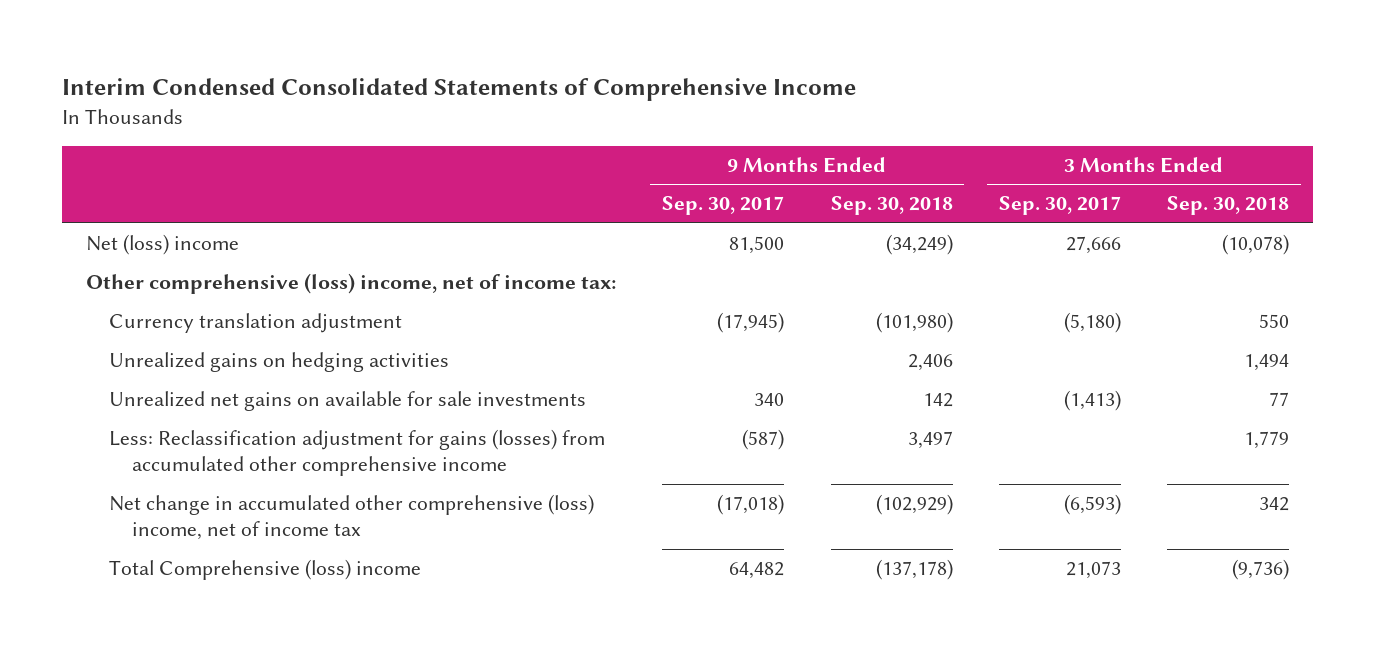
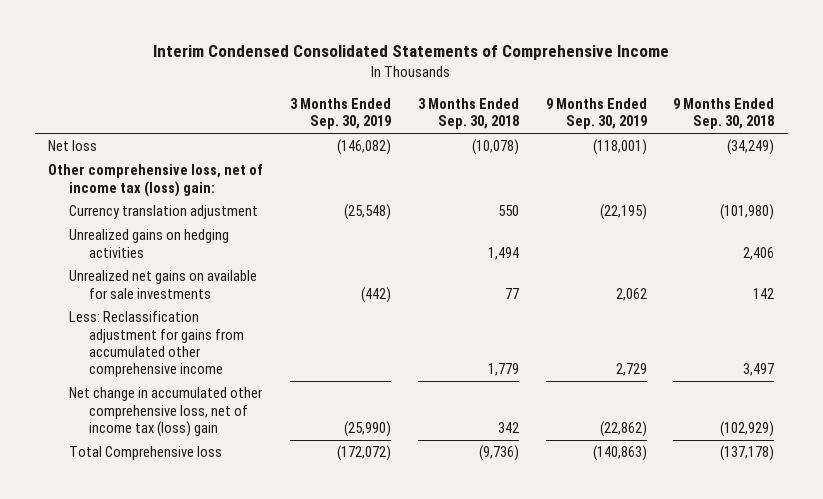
- | 9 Months Ended Sep. 30, 2017 | 9 Months Ended Sep. 30, 2018 | 3 Months Ended Sep. 30, 2017 | 3 Months Ended Sep. 30, 2018
+ | 3 Months Ended Sep. 30, 2019 | 3 Months Ended Sep. 30, 2018 | 9 Months Ended Sep. 30, 2019 | 9 Months Ended Sep. 30, 2018
- Net (loss) income | 81,500 | (34,249) | 27,666 | (10,078)
- Other comprehensive (loss) income, net of income tax:
+ Net loss | (146,082) | (10,078) | (118,001) | (34,249)
+ Other comprehensive loss, net of income tax (loss) gain:
- Less: Reclassification adjustment for gains (losses) from accumulated other comprehensive income | (587) | 3,497 | | 1,779
- Net change in accumulated other comprehensive (loss) income, net of income tax | (17,018) | (102,929) | (6,593) | 342
- Total Comprehensive (loss) income | 64,482 | (137,178) | 21,073 | (9,736)
+ Less: Reclassification adjustment for gains from accumulated other comprehensive income | | 1,779 | 2,729 | 3,497
+ Net change in accumulated other comprehensive loss, net of income tax (loss) gain | (25,990) | 342 | (22,862) | (102,929)
+ Total Comprehensive loss | (172,072) | (9,736) | (140,863) | (137,178)

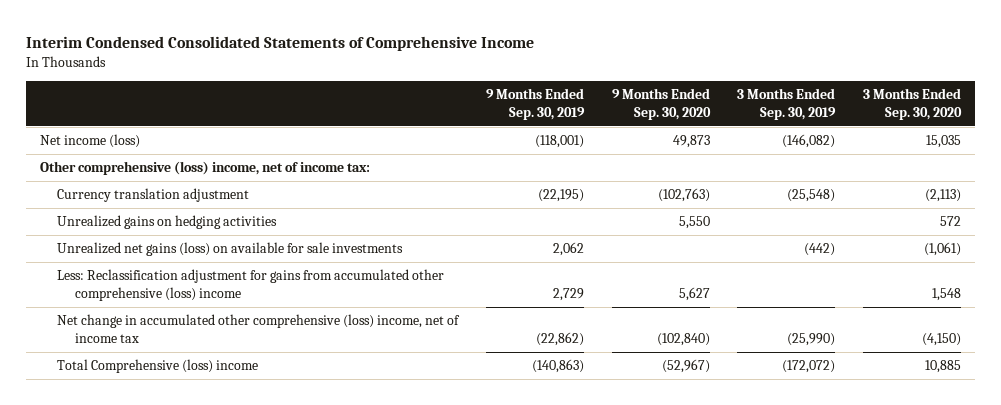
- | 3 Months Ended Sep. 30, 2019 | 3 Months Ended Sep. 30, 2018 | 9 Months Ended Sep. 30, 2019 | 9 Months Ended Sep. 30, 2018
+ | 9 Months Ended Sep. 30, 2019 | 9 Months Ended Sep. 30, 2020 | 3 Months Ended Sep. 30, 2019 | 3 Months Ended Sep. 30, 2020
- Net loss | (146,082) | (10,078) | (118,001) | (34,249)
- Other comprehensive loss, net of income tax (loss) gain:
+ Net income (loss) | (118,001) | 49,873 | (146,082) | 15,035
+ Other comprehensive (loss) income, net of income tax:
- Unrealized net gains on available for sale investments | (442) | 77 | 2,062 | 142
- Less: Reclassification adjustment for gains from accumulated other comprehensive income | | 1,779 | 2,729 | 3,497
- Net change in accumulated other comprehensive loss, net of income tax (loss) gain | (25,990) | 342 | (22,862) | (102,929)
- Total Comprehensive loss | (172,072) | (9,736) | (140,863) | (137,178)
+ Unrealized net gains (loss) on available for sale investments | 2,062 | | (442) | (1,061)
+ Less: Reclassification adjustment for gains from accumulated other comprehensive (loss) income | 2,729 | 5,627 | | 1,548
+ Net change in accumulated other comprehensive (loss) income, net of income tax | (22,862) | (102,840) | (25,990) | (4,150)
+ Total Comprehensive (loss) income | (140,863) | (52,967) | (172,072) | 10,885

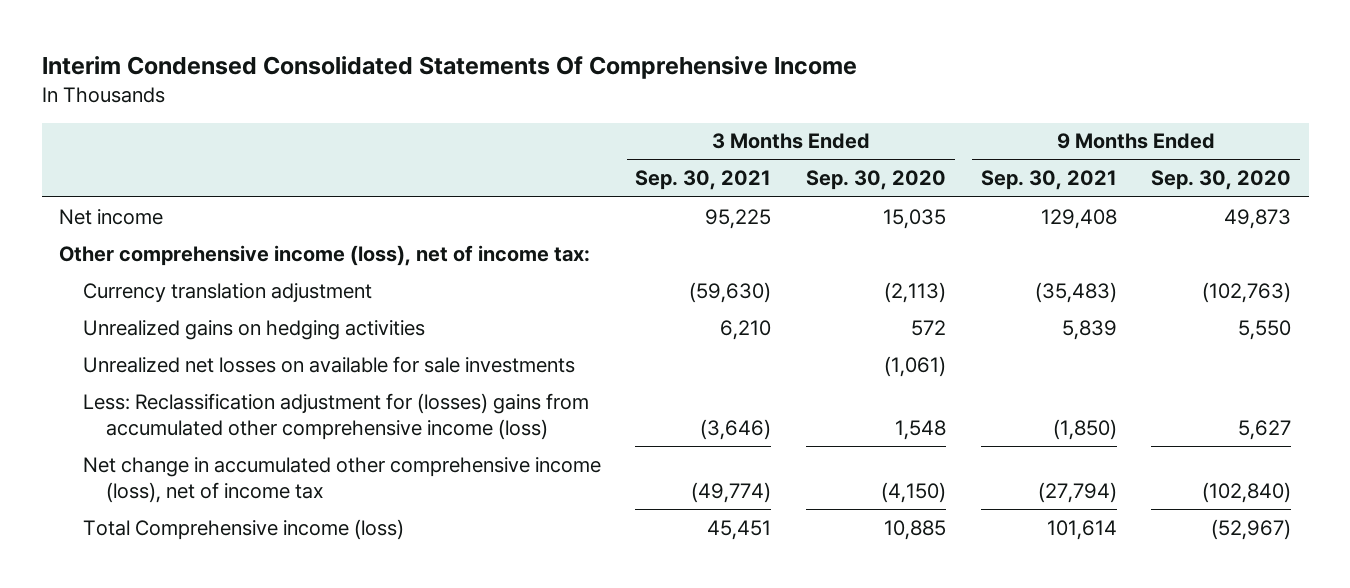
- Interim Condensed Consolidated Statements of Comprehensive Income
+ Interim Condensed Consolidated Statements Of Comprehensive Income
- | 9 Months Ended Sep. 30, 2019 | 9 Months Ended Sep. 30, 2020 | 3 Months Ended Sep. 30, 2019 | 3 Months Ended Sep. 30, 2020
+ | 3 Months Ended Sep. 30, 2021 | 3 Months Ended Sep. 30, 2020 | 9 Months Ended Sep. 30, 2021 | 9 Months Ended Sep. 30, 2020
- Net income (loss) | (118,001) | 49,873 | (146,082) | 15,035
- Other comprehensive (loss) income, net of income tax:
+ Net income | 95,225 | 15,035 | 129,408 | 49,873
+ Other comprehensive income (loss), net of income tax:
- Unrealized net gains (loss) on available for sale investments | 2,062 | | (442) | (1,061)
- Less: Reclassification adjustment for gains from accumulated other comprehensive (loss) income | 2,729 | 5,627 | | 1,548
- Net change in accumulated other comprehensive (loss) income, net of income tax | (22,862) | (102,840) | (25,990) | (4,150)
- Total Comprehensive (loss) income | (140,863) | (52,967) | (172,072) | 10,885
+ Unrealized net losses on available for sale investments | | (1,061) | |
+ Less: Reclassification adjustment for (losses) gains from accumulated other comprehensive income (loss) | (3,646) | 1,548 | (1,850) | 5,627
+ Net change in accumulated other comprehensive income (loss), net of income tax | (49,774) | (4,150) | (27,794) | (102,840)
+ Total Comprehensive income (loss) | 45,451 | 10,885 | 101,614 | (52,967)

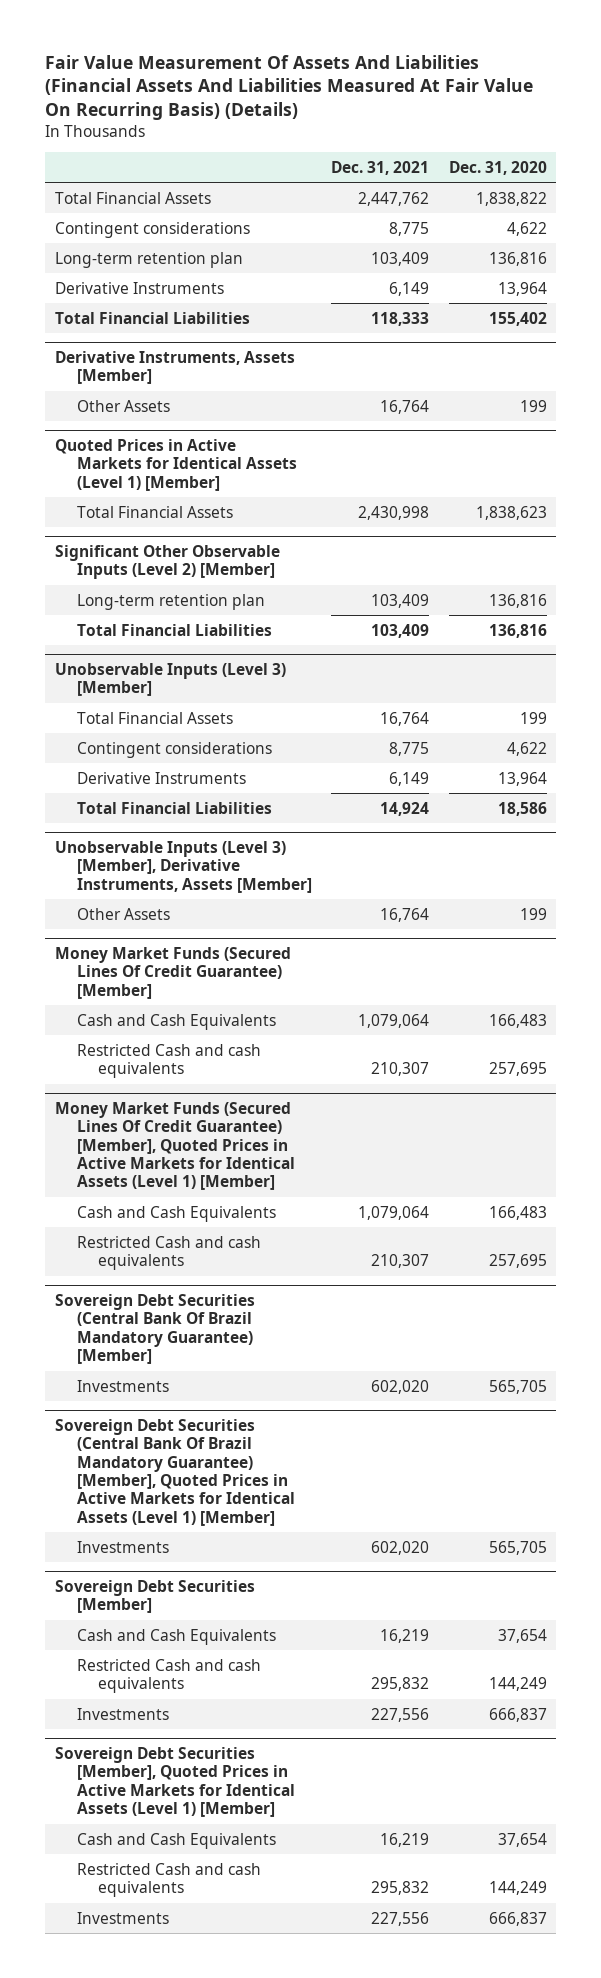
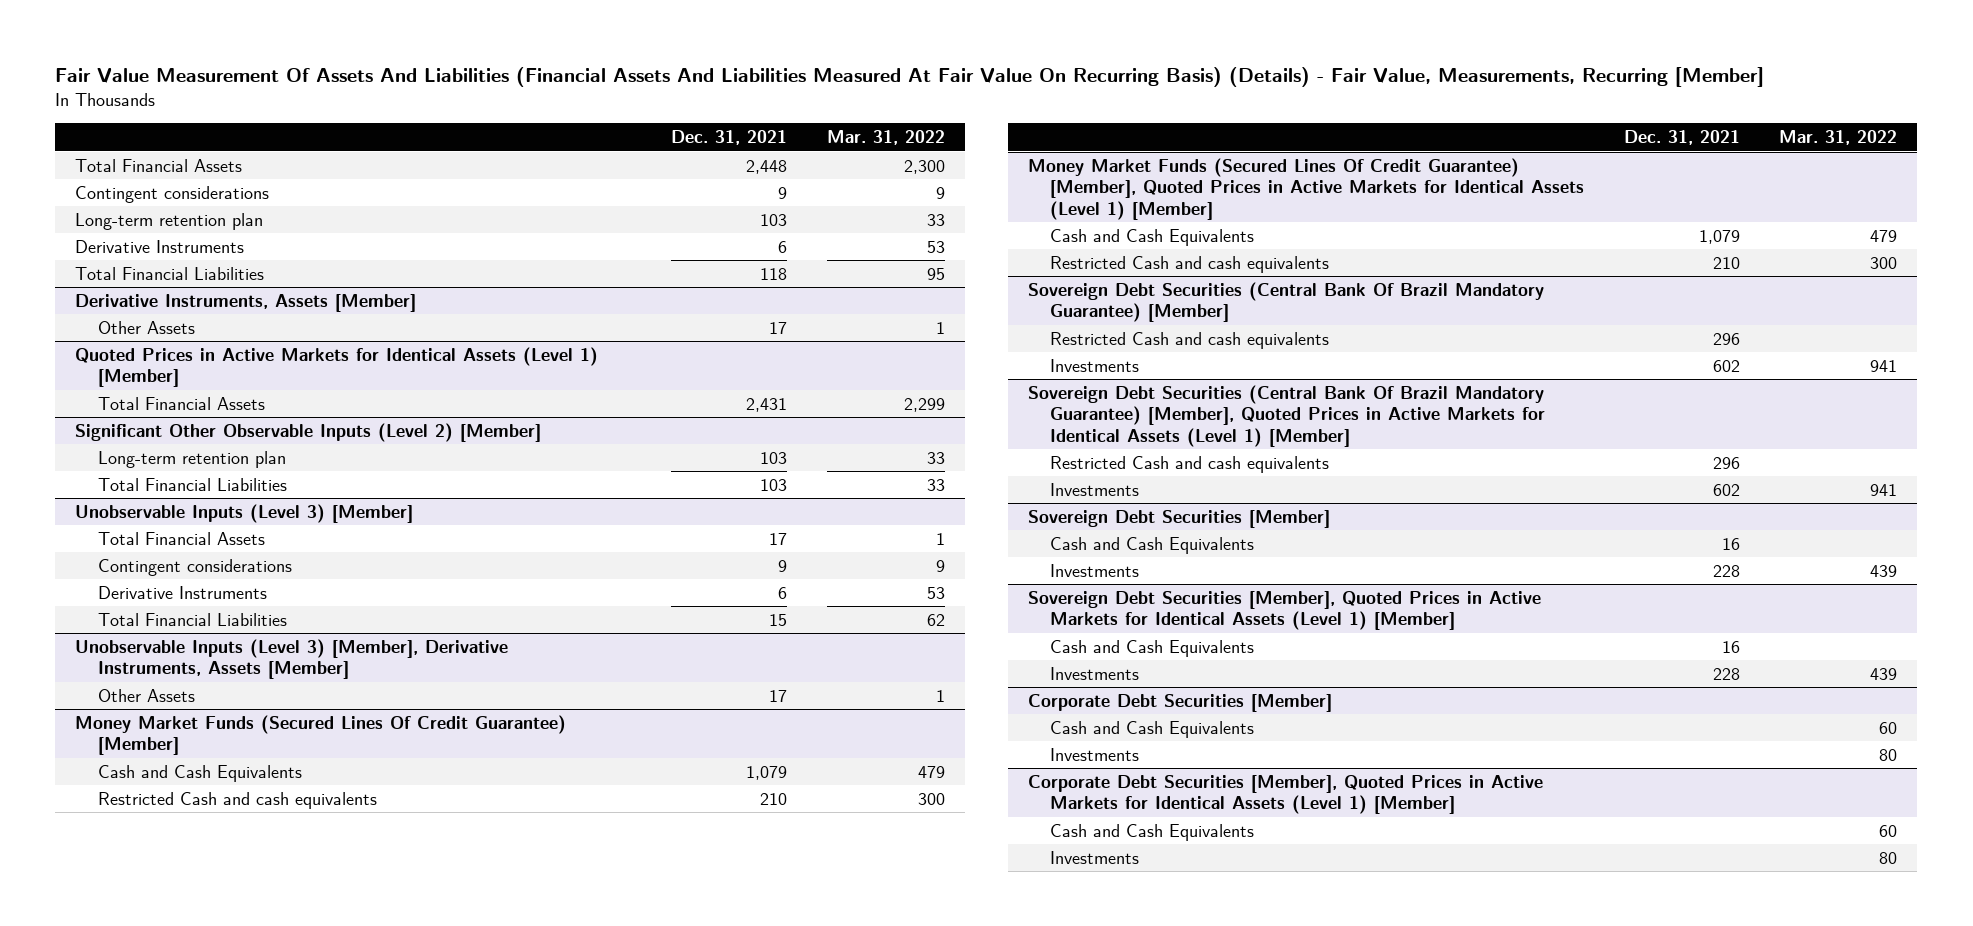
- Fair Value Measurement Of Assets And Liabilities (Financial Assets And Liabilities Measured At Fair Value On Recurring Basis) (Details)
+ Fair Value Measurement Of Assets And Liabilities (Financial Assets And Liabilities Measured At Fair Value On Recurring Basis) (Details) - Fair Value, Measurements, Recurring [Member]
- | Dec. 31, 2021 | Dec. 31, 2020
+ | Dec. 31, 2021 | Mar. 31, 2022
- Total Financial Assets | 2,447,762 | 1,838,822
- Contingent considerations | 8,775 | 4,622
- Long-term retention plan | 103,409 | 136,816
- Derivative Instruments | 6,149 | 13,964
- Total Financial Liabilities | 118,333 | 155,402
+ Total Financial Assets | 2,448 | 2,300
+ Contingent considerations | 9 | 9
+ Long-term retention plan | 103 | 33
+ Derivative Instruments | 6 | 53
+ Total Financial Liabilities | 118 | 95
@ Derivative Instruments, Assets [Member]
- Other Assets | 16,764 | 199
+ Other Assets | 17 | 1
@ Quoted Prices in Active Markets for Identical Assets (Level 1) [Member]
- Total Financial Assets | 2,430,998 | 1,838,623
+ Total Financial Assets | 2,431 | 2,299
@ Significant Other Observable Inputs (Level 2) [Member]
- Long-term retention plan | 103,409 | 136,816
- Total Financial Liabilities | 103,409 | 136,816
+ Long-term retention plan | 103 | 33
+ Total Financial Liabilities | 103 | 33
@ Unobservable Inputs (Level 3) [Member]
- Total Financial Assets | 16,764 | 199
- Contingent considerations | 8,775 | 4,622
- Derivative Instruments | 6,149 | 13,964
- Total Financial Liabilities | 14,924 | 18,586
+ Total Financial Assets | 17 | 1
+ Contingent considerations | 9 | 9
+ Derivative Instruments | 6 | 53
+ Total Financial Liabilities | 15 | 62
@ Unobservable Inputs (Level 3) [Member], Derivative Instruments, Assets [Member]
- Other Assets | 16,764 | 199
+ Other Assets | 17 | 1
@ Money Market Funds (Secured Lines Of Credit Guarantee) [Member]
- Cash and Cash Equivalents | 1,079,064 | 166,483
- Restricted Cash and cash equivalents | 210,307 | 257,695
+ Cash and Cash Equivalents | 1,079 | 479
+ Restricted Cash and cash equivalents | 210 | 300
@ Money Market Funds (Secured Lines Of Credit Guarantee) [Member], Quoted Prices in Active Markets for Identical Assets (Level 1) [Member]
- Cash and Cash Equivalents | 1,079,064 | 166,483
- Restricted Cash and cash equivalents | 210,307 | 257,695
+ Cash and Cash Equivalents | 1,079 | 479
+ Restricted Cash and cash equivalents | 210 | 300
@ Sovereign Debt Securities (Central Bank Of Brazil Mandatory Guarantee) [Member]
- Investments | 602,020 | 565,705
+ Restricted Cash and cash equivalents | 296 |
+ Investments | 602 | 941
@ Sovereign Debt Securities (Central Bank Of Brazil Mandatory Guarantee) [Member], Quoted Prices in Active Markets for Identical Assets (Level 1) [Member]
- Investments | 602,020 | 565,705
+ Restricted Cash and cash equivalents | 296 |
+ Investments | 602 | 941
@ Sovereign Debt Securities [Member]
- Cash and Cash Equivalents | 16,219 | 37,654
- Restricted Cash and cash equivalents | 295,832 | 144,249
- Investments | 227,556 | 666,837
+ Cash and Cash Equivalents | 16 |
+ Investments | 228 | 439
@ Sovereign Debt Securities [Member], Quoted Prices in Active Markets for Identical Assets (Level 1) [Member]
- Cash and Cash Equivalents | 16,219 | 37,654
- Restricted Cash and cash equivalents | 295,832 | 144,249
- Investments | 227,556 | 666,837
+ Cash and Cash Equivalents | 16 |
+ Investments | 228 | 439
+ Corporate Debt Securities [Member]
+ Cash and Cash Equivalents | | 60
+ Investments | | 80
+ Corporate Debt Securities [Member], Quoted Prices in Active Markets for Identical Assets (Level 1) [Member]
+ Cash and Cash Equivalents | | 60
+ Investments | | 80

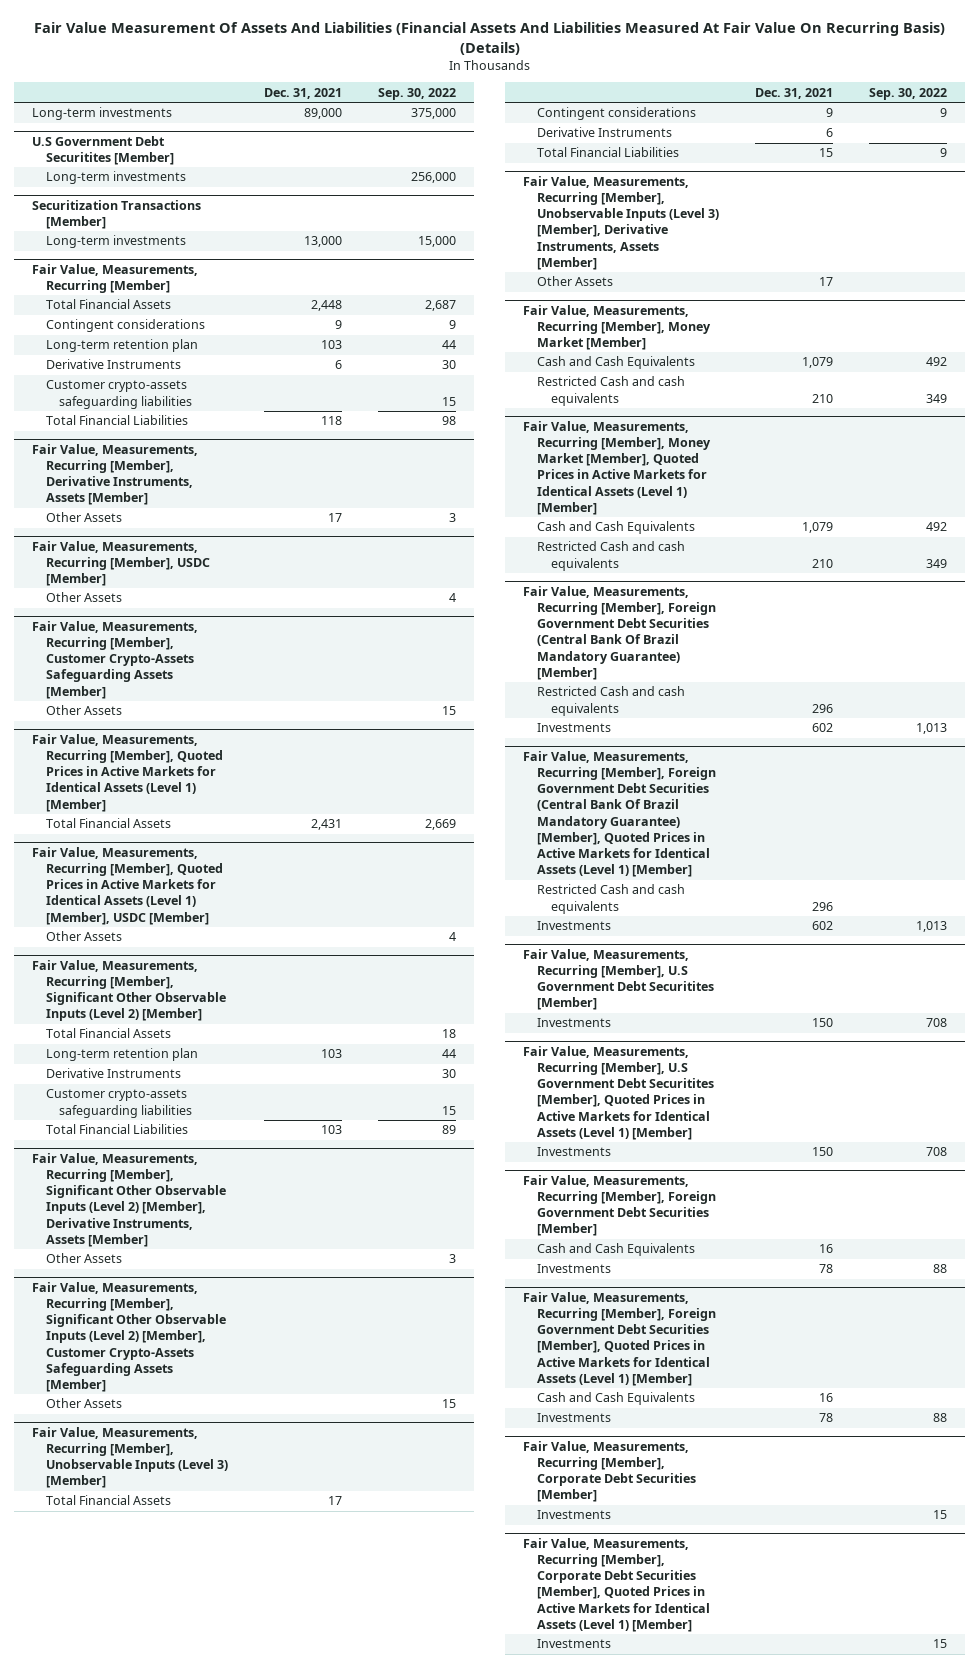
- Fair Value Measurement Of Assets And Liabilities (Financial Assets And Liabilities Measured At Fair Value On Recurring Basis) (Details) - Fair Value, Measurements, Recurring [Member]
+ Fair Value Measurement Of Assets And Liabilities (Financial Assets And Liabilities Measured At Fair Value On Recurring Basis) (Details)
- | Dec. 31, 2021 | Mar. 31, 2022
+ | Dec. 31, 2021 | Sep. 30, 2022
+ Long-term investments | 89,000 | 375,000
+ U.S Government Debt Securitites [Member]
+ Long-term investments | | 256,000
+ Securitization Transactions [Member]
+ Long-term investments | 13,000 | 15,000
+ Fair Value, Measurements, Recurring [Member]
+ Customer crypto-assets safeguarding liabilities | | 15
- Derivative Instruments, Assets [Member]
+ Fair Value, Measurements, Recurring [Member], Derivative Instruments, Assets [Member]
- Quoted Prices in Active Markets for Identical Assets (Level 1) [Member]
+ Fair Value, Measurements, Recurring [Member], USDC [Member]
+ Other Assets | | 4
+ Fair Value, Measurements, Recurring [Member], Customer Crypto-Assets Safeguarding Assets [Member]
+ Other Assets | | 15
+ Fair Value, Measurements, Recurring [Member], Quoted Prices in Active Markets for Identical Assets (Level 1) [Member]
- Significant Other Observable Inputs (Level 2) [Member]
+ Fair Value, Measurements, Recurring [Member], Quoted Prices in Active Markets for Identical Assets (Level 1) [Member], USDC [Member]
+ Other Assets | | 4
+ Fair Value, Measurements, Recurring [Member], Significant Other Observable Inputs (Level 2) [Member]
+ Total Financial Assets | | 18
+ Derivative Instruments | | 30
+ Customer crypto-assets safeguarding liabilities | | 15
- Unobservable Inputs (Level 3) [Member]
+ Fair Value, Measurements, Recurring [Member], Significant Other Observable Inputs (Level 2) [Member], Derivative Instruments, Assets [Member]
+ Other Assets | | 3
+ Fair Value, Measurements, Recurring [Member], Significant Other Observable Inputs (Level 2) [Member], Customer Crypto-Assets Safeguarding Assets [Member]
+ Other Assets | | 15
+ Fair Value, Measurements, Recurring [Member], Unobservable Inputs (Level 3) [Member]
- Unobservable Inputs (Level 3) [Member], Derivative Instruments, Assets [Member]
+ Fair Value, Measurements, Recurring [Member], Unobservable Inputs (Level 3) [Member], Derivative Instruments, Assets [Member]
- Money Market Funds (Secured Lines Of Credit Guarantee) [Member]
+ Fair Value, Measurements, Recurring [Member], Money Market [Member]
- Money Market Funds (Secured Lines Of Credit Guarantee) [Member], Quoted Prices in Active Markets for Identical Assets (Level 1) [Member]
+ Fair Value, Measurements, Recurring [Member], Money Market [Member], Quoted Prices in Active Markets for Identical Assets (Level 1) [Member]
- Sovereign Debt Securities (Central Bank Of Brazil Mandatory Guarantee) [Member]
+ Fair Value, Measurements, Recurring [Member], Foreign Government Debt Securities (Central Bank Of Brazil Mandatory Guarantee) [Member]
- Sovereign Debt Securities (Central Bank Of Brazil Mandatory Guarantee) [Member], Quoted Prices in Active Markets for Identical Assets (Level 1) [Member]
+ Fair Value, Measurements, Recurring [Member], Foreign Government Debt Securities (Central Bank Of Brazil Mandatory Guarantee) [Member], Quoted Prices in Active Markets for Identical Assets (Level 1) [Member]
- Sovereign Debt Securities [Member]
+ Fair Value, Measurements, Recurring [Member], U.S Government Debt Securitites [Member]
+ Investments | 150 | 708
+ Fair Value, Measurements, Recurring [Member], U.S Government Debt Securitites [Member], Quoted Prices in Active Markets for Identical Assets (Level 1) [Member]
+ Investments | 150 | 708
+ Fair Value, Measurements, Recurring [Member], Foreign Government Debt Securities [Member]
- Investments | 228 | 439
- Sovereign Debt Securities [Member], Quoted Prices in Active Markets for Identical Assets (Level 1) [Member]
+ Investments | 78 | 88
+ Fair Value, Measurements, Recurring [Member], Foreign Government Debt Securities [Member], Quoted Prices in Active Markets for Identical Assets (Level 1) [Member]
- Investments | 228 | 439
- Corporate Debt Securities [Member]
- Cash and Cash Equivalents | | 60
+ Investments | 78 | 88
+ Fair Value, Measurements, Recurring [Member], Corporate Debt Securities [Member]
- Corporate Debt Securities [Member], Quoted Prices in Active Markets for Identical Assets (Level 1) [Member]
- Cash and Cash Equivalents | | 60
+ Fair Value, Measurements, Recurring [Member], Corporate Debt Securities [Member], Quoted Prices in Active Markets for Identical Assets (Level 1) [Member]

